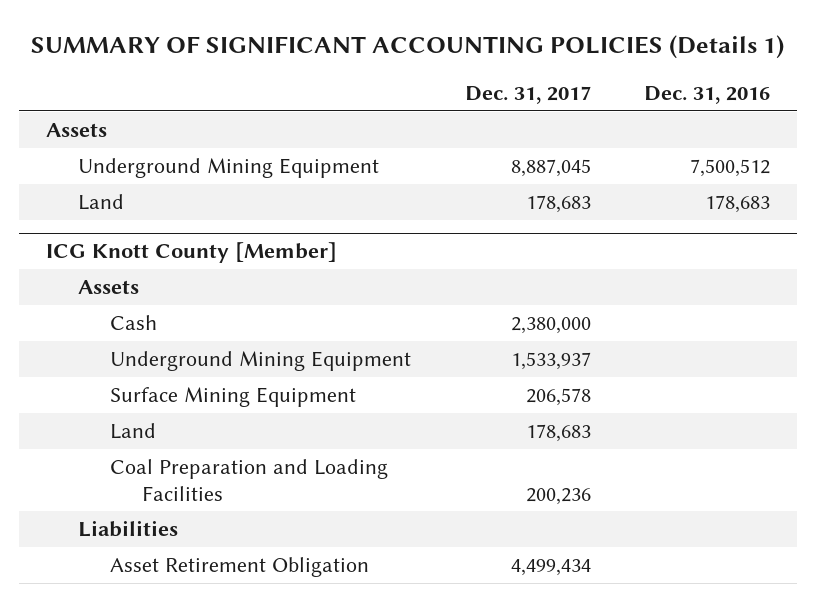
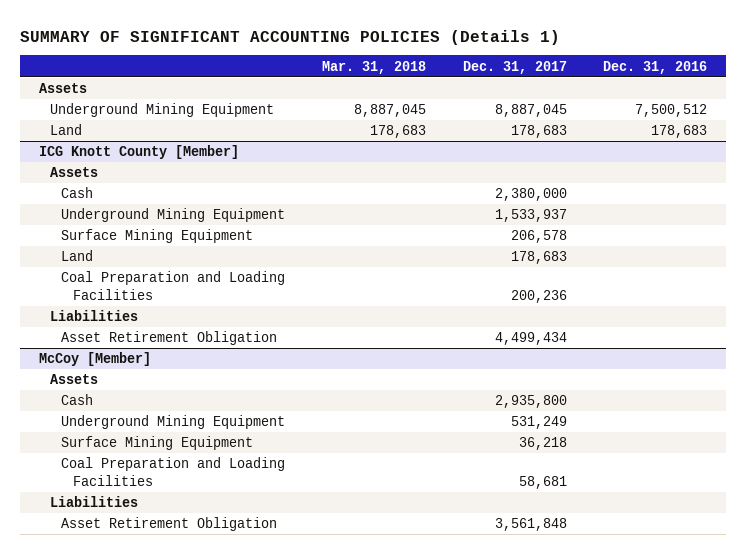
- | Dec. 31, 2017 | Dec. 31, 2016
+ | Mar. 31, 2018 | Dec. 31, 2017 | Dec. 31, 2016
+ McCoy [Member]
+ Assets
+ Cash | | 2,935,800 |
+ Underground Mining Equipment | | 531,249 |
+ Surface Mining Equipment | | 36,218 |
+ Coal Preparation and Loading Facilities | | 58,681 |
+ Liabilities
+ Asset Retirement Obligation | | 3,561,848 |

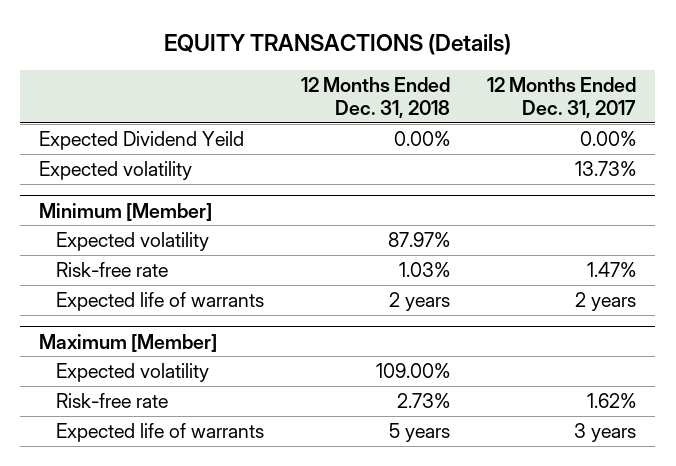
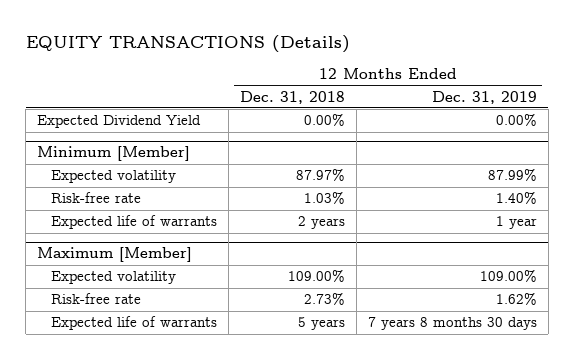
- | 12 Months Ended Dec. 31, 2018 | 12 Months Ended Dec. 31, 2017
+ | 12 Months Ended Dec. 31, 2018 | 12 Months Ended Dec. 31, 2019
- Expected Dividend Yeild | 0.00% | 0.00%
- Expected volatility | | 13.73%
+ Expected Dividend Yield | 0.00% | 0.00%

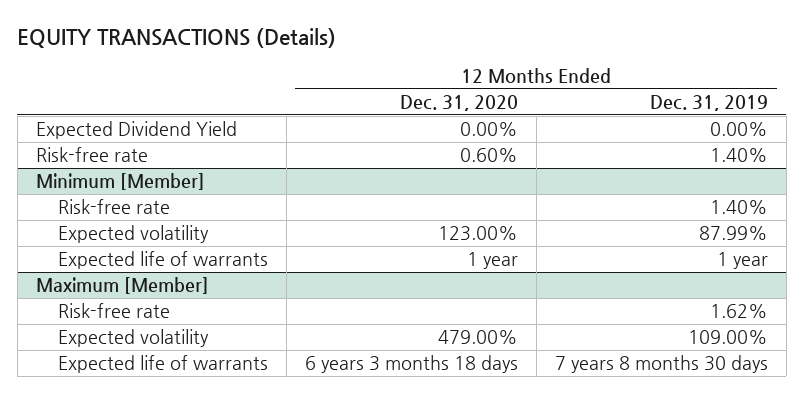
- | 12 Months Ended Dec. 31, 2018 | 12 Months Ended Dec. 31, 2019
+ | 12 Months Ended Dec. 31, 2020 | 12 Months Ended Dec. 31, 2019
+ Risk-free rate | 0.60% | 1.40%
@ Minimum [Member]
moved down: Expected volatility | 123.00% | 87.99%
@ Maximum [Member]
moved down: Expected volatility | 479.00% | 109.00%

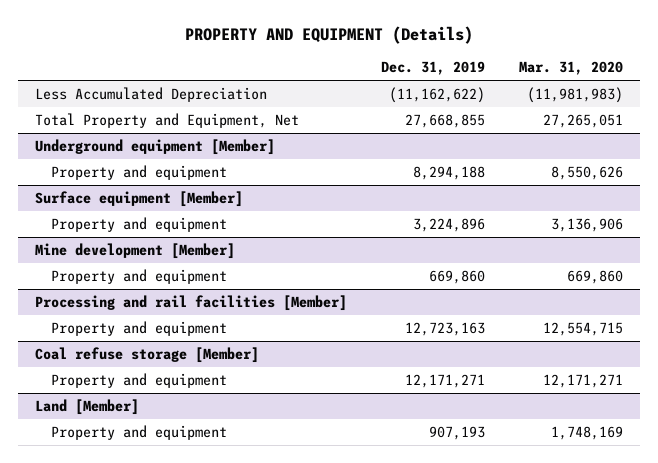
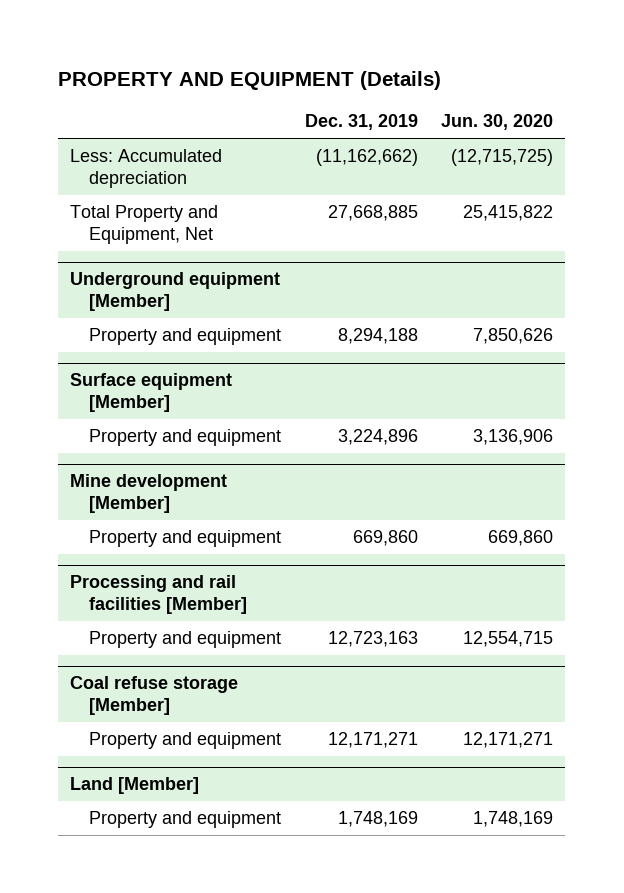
- | Dec. 31, 2019 | Mar. 31, 2020
+ | Dec. 31, 2019 | Jun. 30, 2020
- Less Accumulated Depreciation | (11,162,622) | (11,981,983)
- Total Property and Equipment, Net | 27,668,855 | 27,265,051
+ Less: Accumulated depreciation | (11,162,662) | (12,715,725)
+ Total Property and Equipment, Net | 27,668,885 | 25,415,822
@ Land [Member]
- Property and equipment | 907,193 | 1,748,169
+ Property and equipment | 1,748,169 | 1,748,169

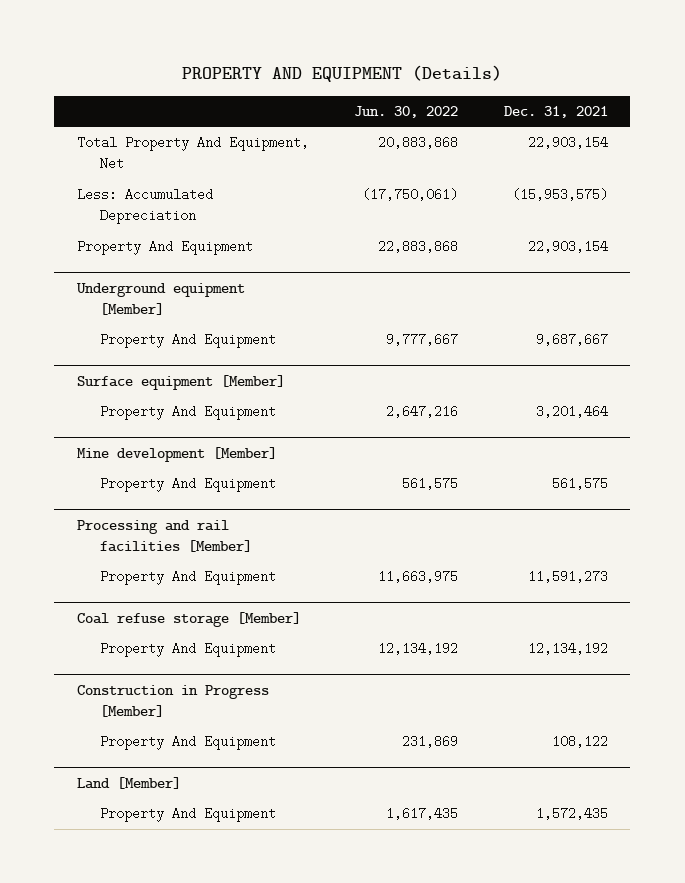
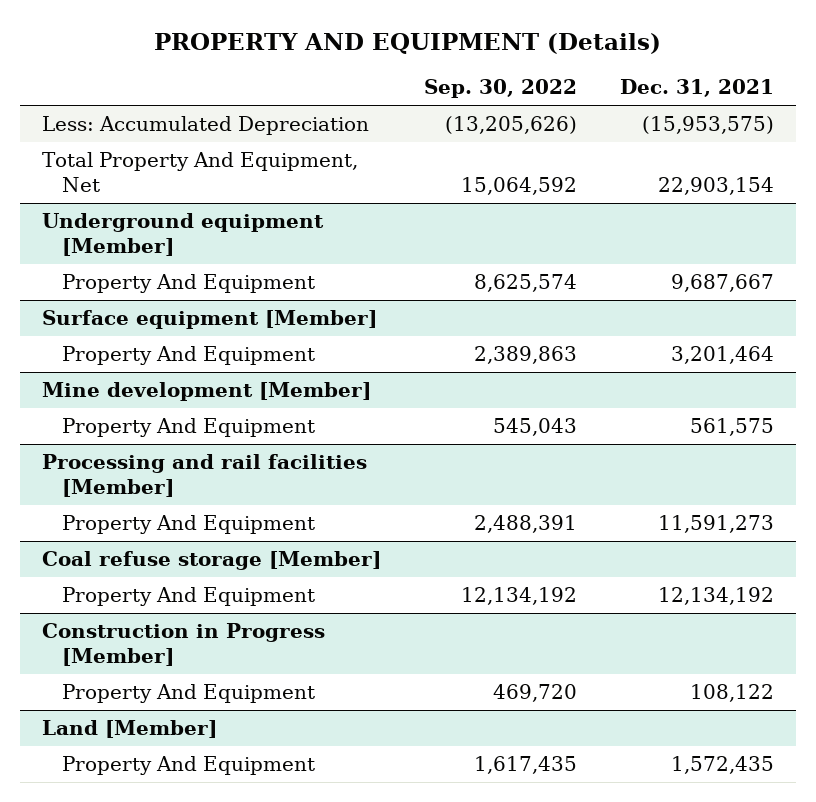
- | Jun. 30, 2022 | Dec. 31, 2021
+ | Sep. 30, 2022 | Dec. 31, 2021
- Property And Equipment | 22,883,868 | 22,903,154
moved down: Total Property And Equipment, Net | 15,064,592 | 22,903,154

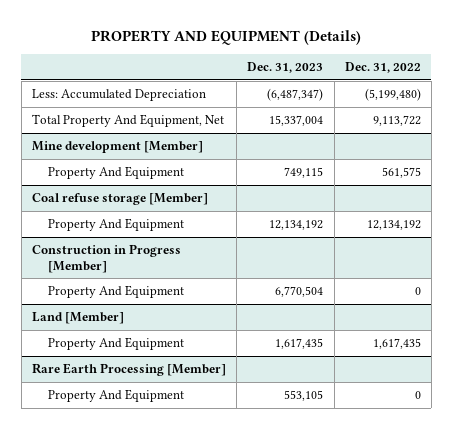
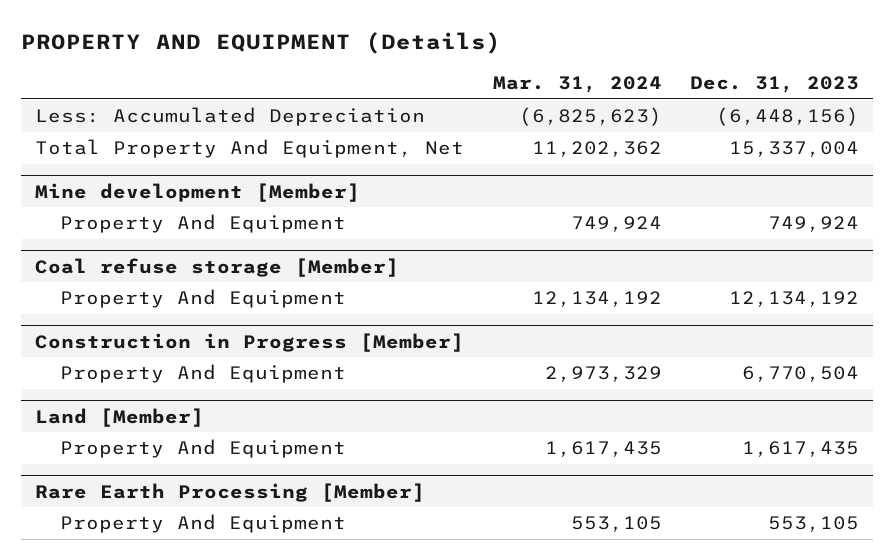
- | Dec. 31, 2023 | Dec. 31, 2022
+ | Mar. 31, 2024 | Dec. 31, 2023
- Less: Accumulated Depreciation | (6,487,347) | (5,199,480)
+ Less: Accumulated Depreciation | (6,825,623) | (6,448,156)
@ Mine development [Member]
- Property And Equipment | 749,115 | 561,575
+ Property And Equipment | 749,924 | 749,924

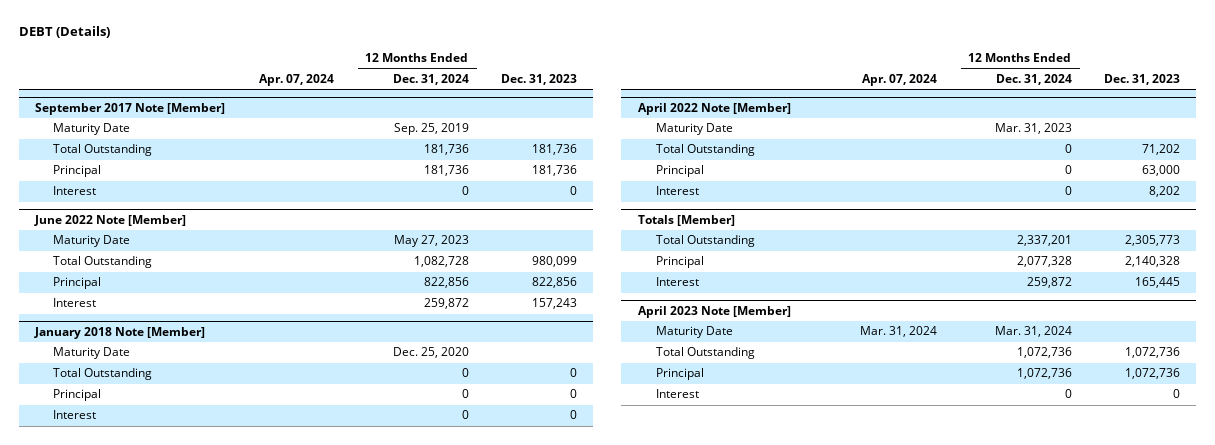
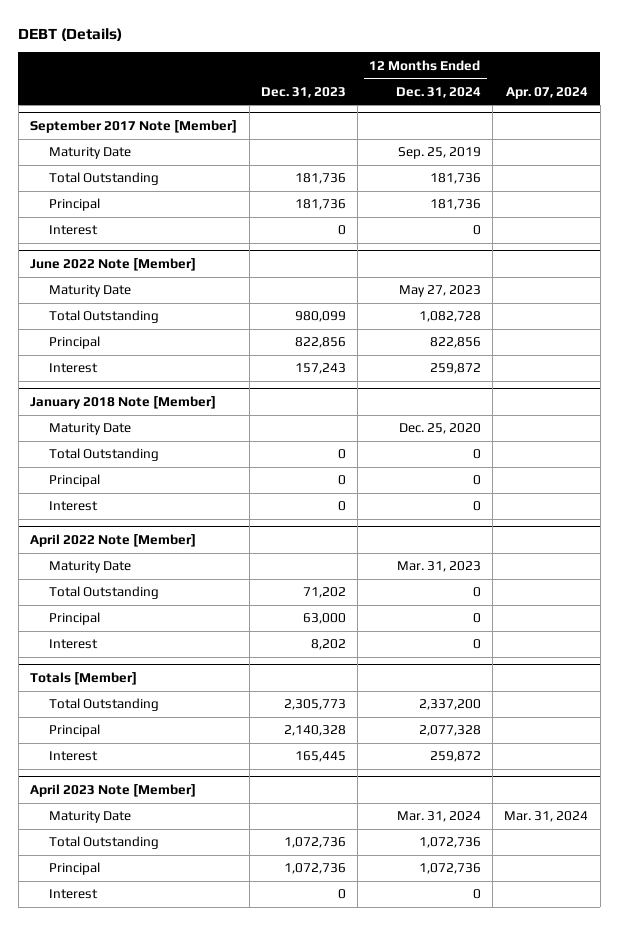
- | Apr. 07, 2024 | 12 Months Ended Dec. 31, 2024 | Dec. 31, 2023
+ | Dec. 31, 2023 | 12 Months Ended Dec. 31, 2024 | Apr. 07, 2024
@ Totals [Member]
- Total Outstanding | | 2,337,201 | 2,305,773
+ Total Outstanding | 2,305,773 | 2,337,200 |

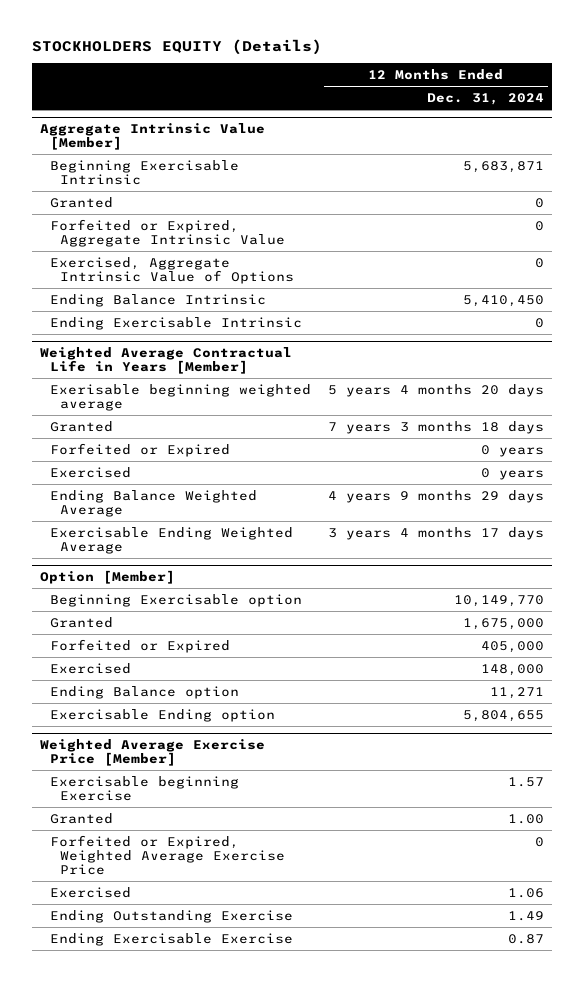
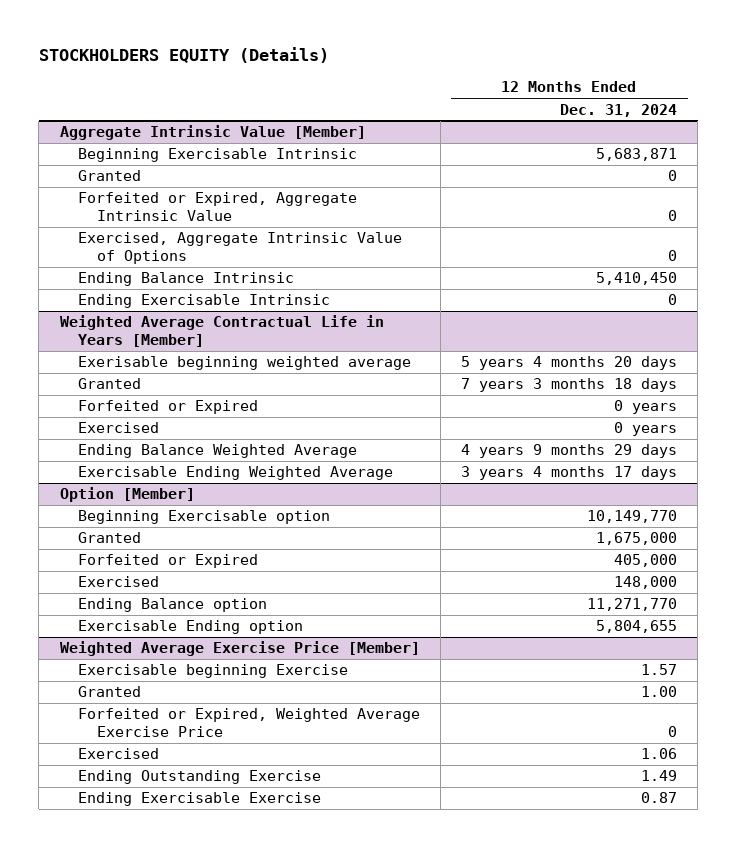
@ Option [Member]
- Ending Balance option | 11,271
+ Ending Balance option | 11,271,770

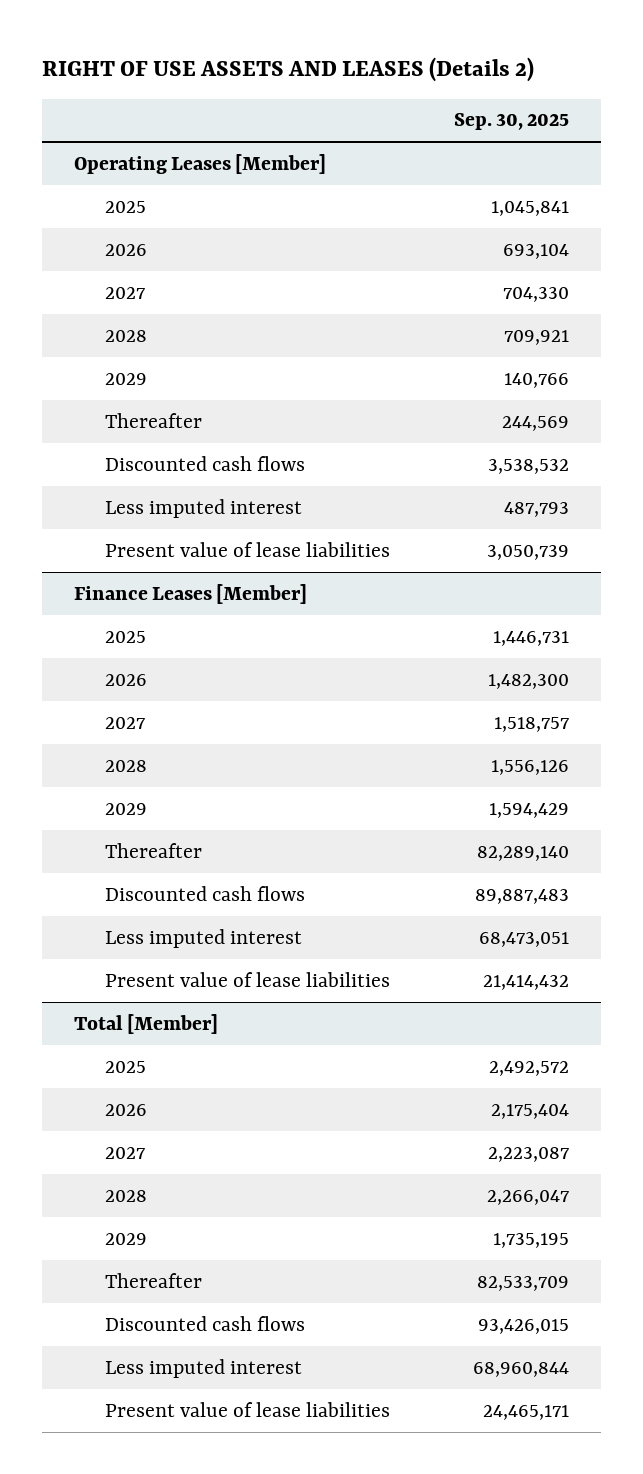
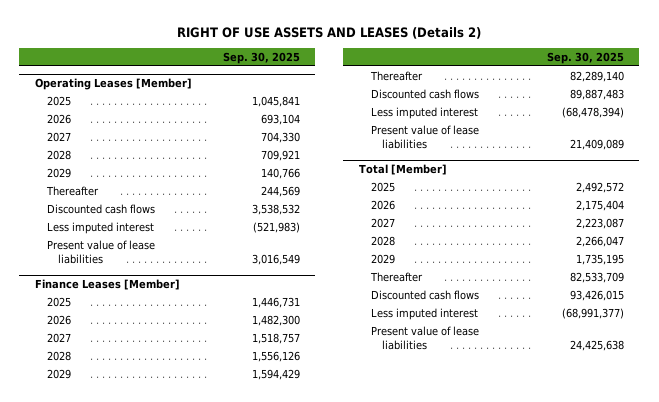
@ Operating Leases [Member]
- Less imputed interest | 487,793
- Present value of lease liabilities | 3,050,739
+ Less imputed interest | (521,983)
+ Present value of lease liabilities | 3,016,549
@ Finance Leases [Member]
- Less imputed interest | 68,473,051
- Present value of lease liabilities | 21,414,432
+ Less imputed interest | (68,478,394)
+ Present value of lease liabilities | 21,409,089
@ Total [Member]
- Less imputed interest | 68,960,844
- Present value of lease liabilities | 24,465,171
+ Less imputed interest | (68,991,377)
+ Present value of lease liabilities | 24,425,638

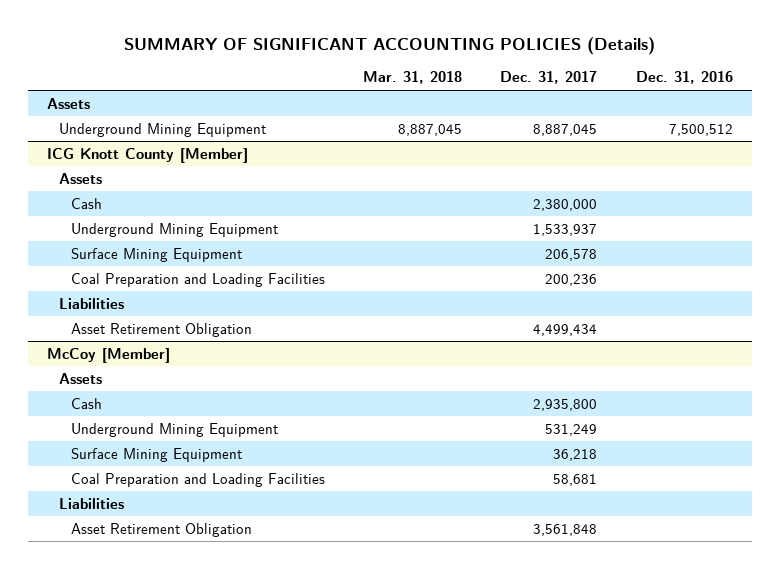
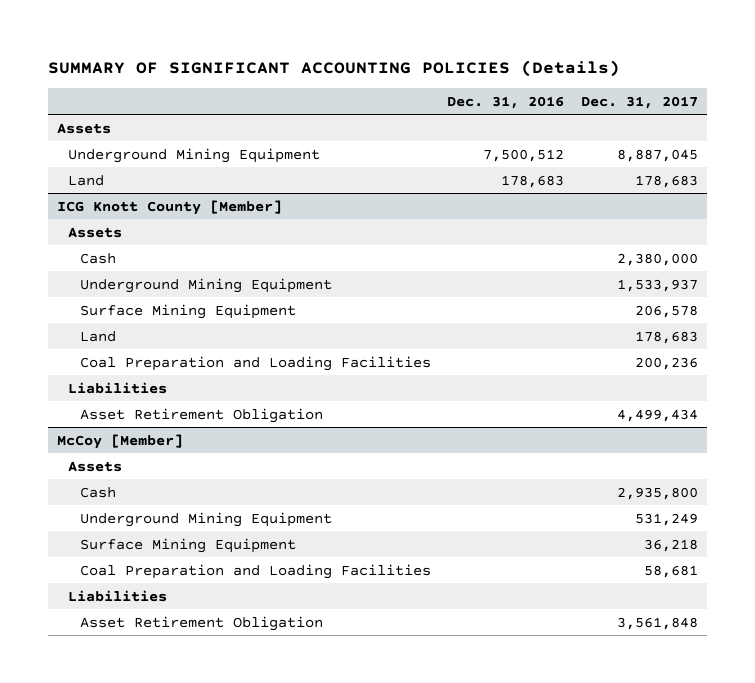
- | Mar. 31, 2018 | Dec. 31, 2017 | Dec. 31, 2016
+ | Dec. 31, 2016 | Dec. 31, 2017
+ Land | 178,683 | 178,683
@ ICG Knott County [Member]
+ Land | | 178,683

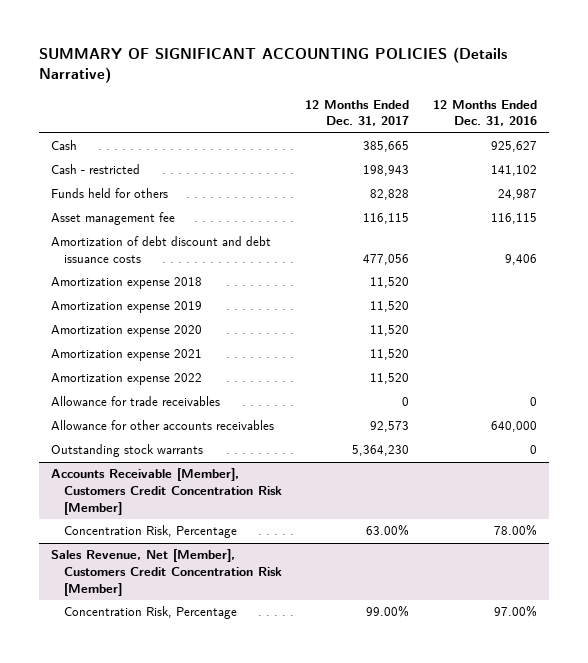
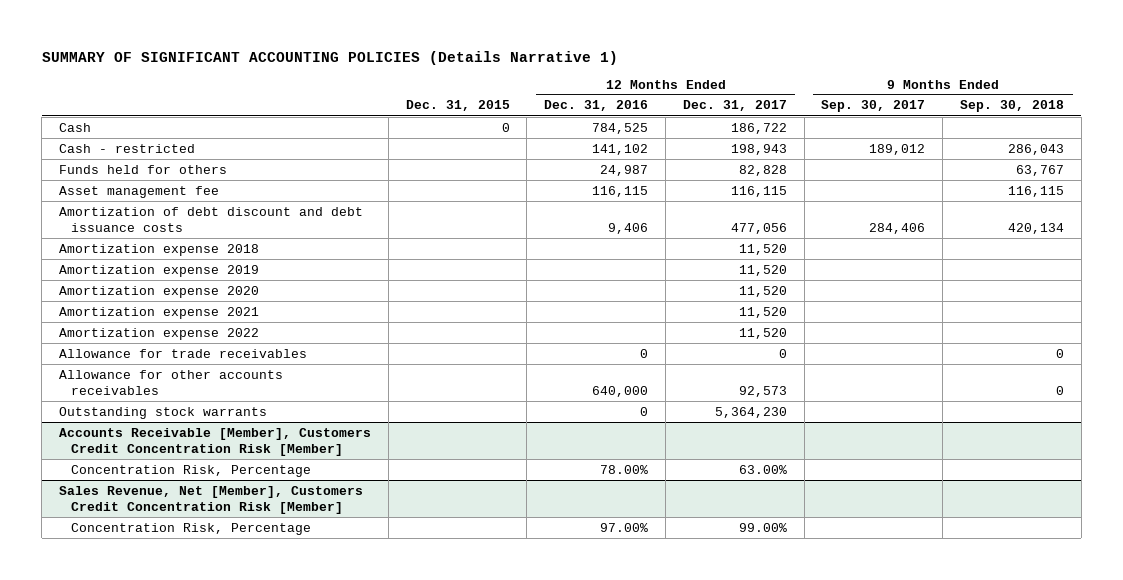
- SUMMARY OF SIGNIFICANT ACCOUNTING POLICIES (Details Narrative)
+ SUMMARY OF SIGNIFICANT ACCOUNTING POLICIES (Details Narrative 1)
- | 12 Months Ended Dec. 31, 2017 | 12 Months Ended Dec. 31, 2016
+ | Dec. 31, 2015 | 12 Months Ended Dec. 31, 2016 | 12 Months Ended Dec. 31, 2017 | 9 Months Ended Sep. 30, 2017 | 9 Months Ended Sep. 30, 2018
- Cash | 385,665 | 925,627
+ Cash | 0 | 784,525 | 186,722 | |

